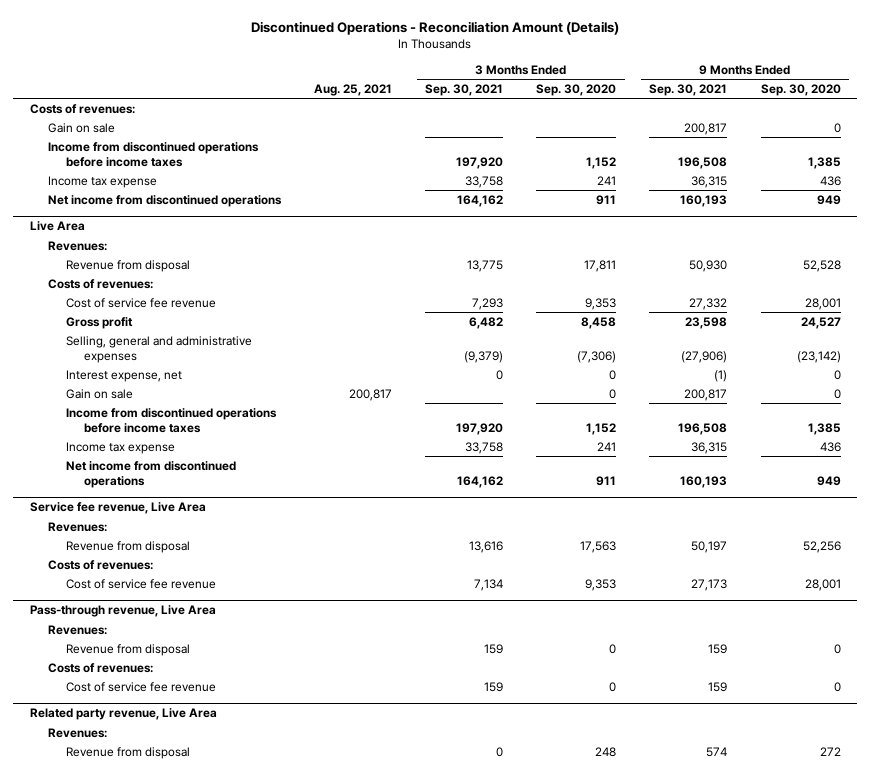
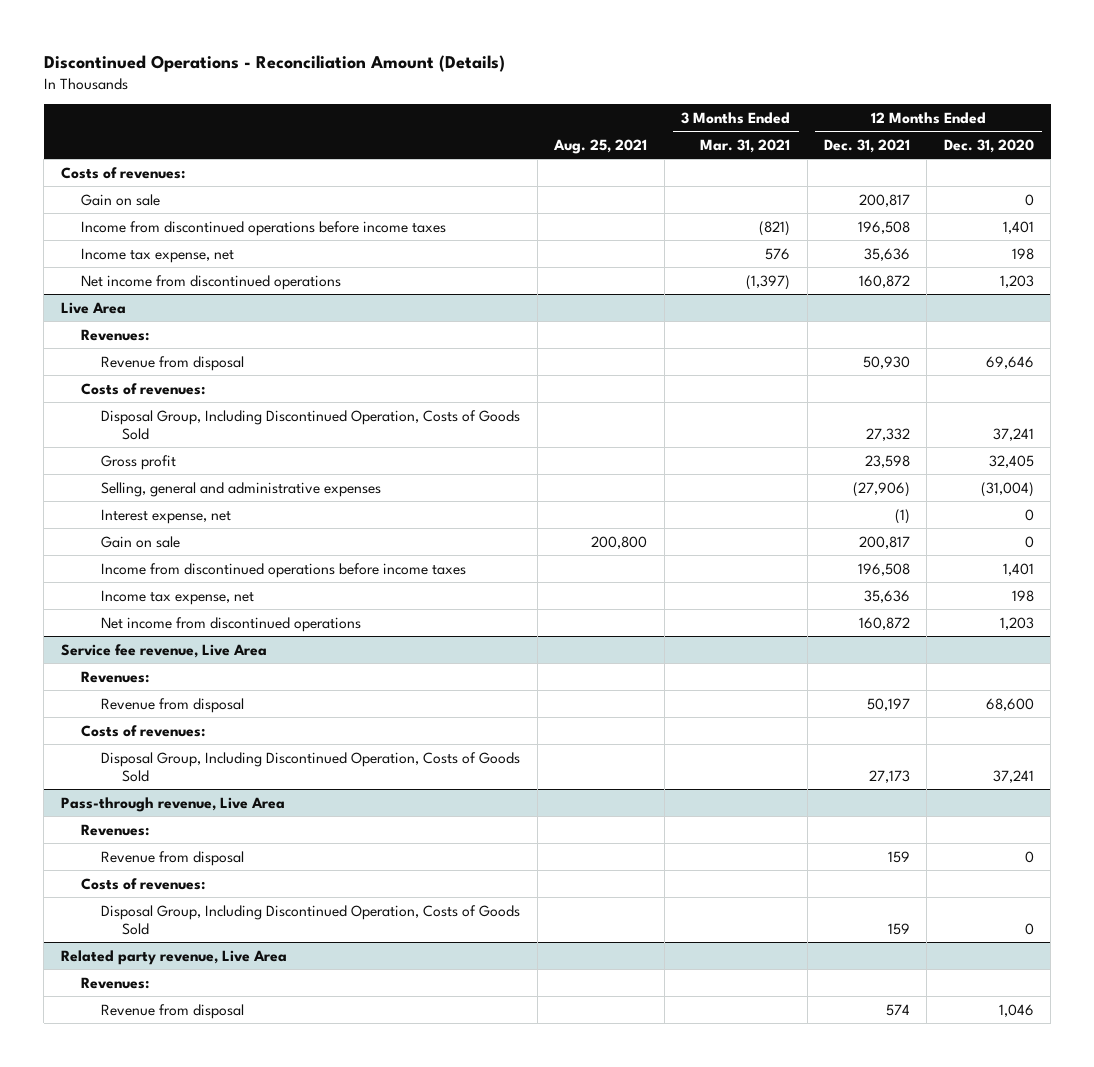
- | Aug. 25, 2021 | 3 Months Ended Sep. 30, 2021 | 3 Months Ended Sep. 30, 2020 | 9 Months Ended Sep. 30, 2021 | 9 Months Ended Sep. 30, 2020
+ | Aug. 25, 2021 | 3 Months Ended Mar. 31, 2021 | 12 Months Ended Dec. 31, 2021 | 12 Months Ended Dec. 31, 2020
- Income tax expense | | 33,758 | 241 | 36,315 | 436
+ Income tax expense, net | | 576 | 35,636 | 198
@ Live Area
- Cost of service fee revenue | | 7,293 | 9,353 | 27,332 | 28,001
+ Disposal Group, Including Discontinued Operation, Costs of Goods Sold | | | 27,332 | 37,241
- Gain on sale | 200,817 | | 0 | 200,817 | 0
+ Gain on sale | 200,800 | | 200,817 | 0
- Income tax expense | | 33,758 | 241 | 36,315 | 436
+ Income tax expense, net | | | 35,636 | 198
@ Service fee revenue, Live Area
- Cost of service fee revenue | | 7,134 | 9,353 | 27,173 | 28,001
+ Disposal Group, Including Discontinued Operation, Costs of Goods Sold | | | 27,173 | 37,241
@ Pass-through revenue, Live Area
- Cost of service fee revenue | | 159 | 0 | 159 | 0
+ Disposal Group, Including Discontinued Operation, Costs of Goods Sold | | | 159 | 0

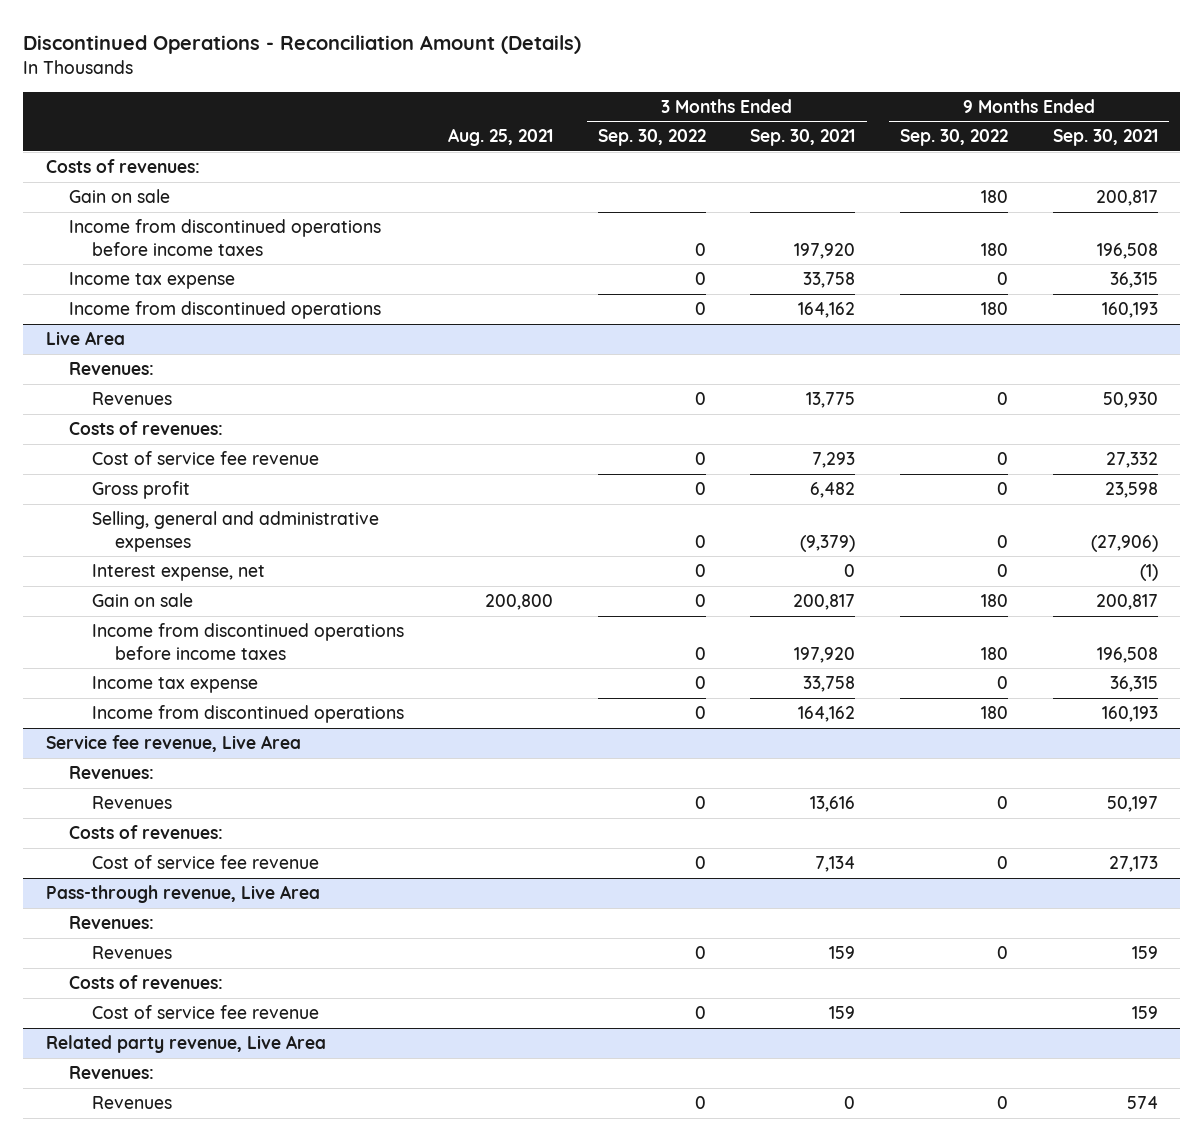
- | Aug. 25, 2021 | 3 Months Ended Mar. 31, 2021 | 12 Months Ended Dec. 31, 2021 | 12 Months Ended Dec. 31, 2020
+ | Aug. 25, 2021 | 3 Months Ended Sep. 30, 2022 | 3 Months Ended Sep. 30, 2021 | 9 Months Ended Sep. 30, 2022 | 9 Months Ended Sep. 30, 2021
- Income tax expense, net | | 576 | 35,636 | 198
- Net income from discontinued operations | | (1,397) | 160,872 | 1,203
+ Income tax expense | | 0 | 33,758 | 0 | 36,315
+ Income from discontinued operations | | 0 | 164,162 | 180 | 160,193
@ Live Area
- Revenue from disposal | | | 50,930 | 69,646
+ Revenues | | 0 | 13,775 | 0 | 50,930
- Disposal Group, Including Discontinued Operation, Costs of Goods Sold | | | 27,332 | 37,241
+ Cost of service fee revenue | | 0 | 7,293 | 0 | 27,332
- Income tax expense, net | | | 35,636 | 198
- Net income from discontinued operations | | | 160,872 | 1,203
+ Income tax expense | | 0 | 33,758 | 0 | 36,315
+ Income from discontinued operations | | 0 | 164,162 | 180 | 160,193
@ Service fee revenue, Live Area
- Revenue from disposal | | | 50,197 | 68,600
+ Revenues | | 0 | 13,616 | 0 | 50,197
- Disposal Group, Including Discontinued Operation, Costs of Goods Sold | | | 27,173 | 37,241
+ Cost of service fee revenue | | 0 | 7,134 | 0 | 27,173
@ Pass-through revenue, Live Area
- Revenue from disposal | | | 159 | 0
+ Revenues | | 0 | 159 | 0 | 159
- Disposal Group, Including Discontinued Operation, Costs of Goods Sold | | | 159 | 0
+ Cost of service fee revenue | | 0 | 159 | | 159
@ Related party revenue, Live Area
- Revenue from disposal | | | 574 | 1,046
+ Revenues | | 0 | 0 | 0 | 574

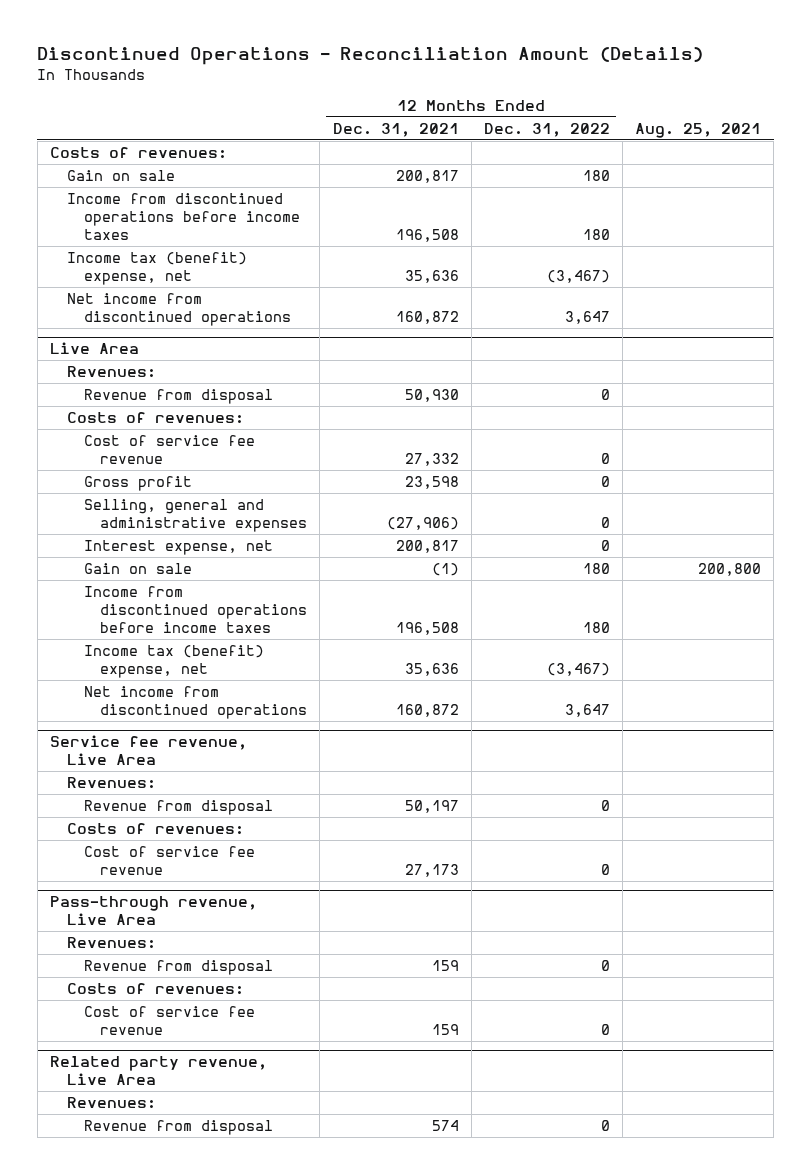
- | Aug. 25, 2021 | 3 Months Ended Sep. 30, 2022 | 3 Months Ended Sep. 30, 2021 | 9 Months Ended Sep. 30, 2022 | 9 Months Ended Sep. 30, 2021
+ | 12 Months Ended Dec. 31, 2021 | 12 Months Ended Dec. 31, 2022 | Aug. 25, 2021
- Income tax expense | | 0 | 33,758 | 0 | 36,315
- Income from discontinued operations | | 0 | 164,162 | 180 | 160,193
+ Income tax (benefit) expense, net | 35,636 | (3,467) |
+ Net income from discontinued operations | 160,872 | 3,647 |
@ Live Area
- Revenues | | 0 | 13,775 | 0 | 50,930
+ Revenue from disposal | 50,930 | 0 |
- Income tax expense | | 0 | 33,758 | 0 | 36,315
- Income from discontinued operations | | 0 | 164,162 | 180 | 160,193
+ Income tax (benefit) expense, net | 35,636 | (3,467) |
+ Net income from discontinued operations | 160,872 | 3,647 |
@ Service fee revenue, Live Area
- Revenues | | 0 | 13,616 | 0 | 50,197
+ Revenue from disposal | 50,197 | 0 |
@ Pass-through revenue, Live Area
- Revenues | | 0 | 159 | 0 | 159
+ Revenue from disposal | 159 | 0 |
@ Related party revenue, Live Area
- Revenues | | 0 | 0 | 0 | 574
+ Revenue from disposal | 574 | 0 |

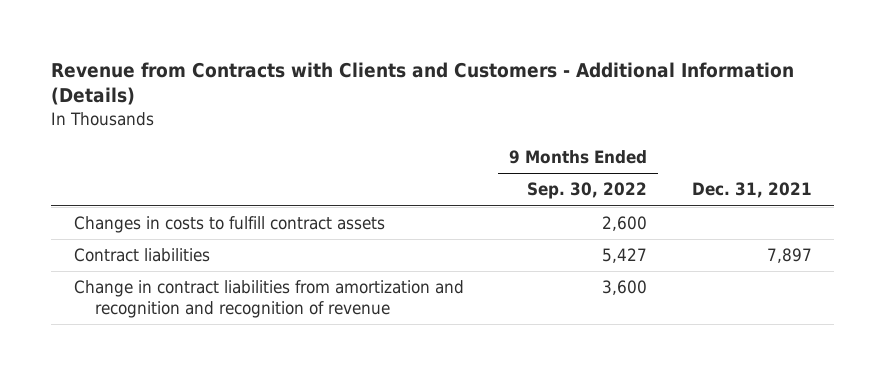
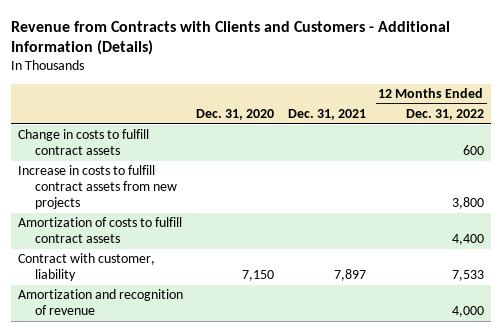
- | 9 Months Ended Sep. 30, 2022 | Dec. 31, 2021
+ | Dec. 31, 2020 | Dec. 31, 2021 | 12 Months Ended Dec. 31, 2022
- Changes in costs to fulfill contract assets | 2,600 |
- Contract liabilities | 5,427 | 7,897
- Change in contract liabilities from amortization and recognition and recognition of revenue | 3,600 |
+ Change in costs to fulfill contract assets | | | 600
+ Increase in costs to fulfill contract assets from new projects | | | 3,800
+ Amortization of costs to fulfill contract assets | | | 4,400
+ Contract with customer, liability | 7,150 | 7,897 | 7,533
+ Amortization and recognition of revenue | | | 4,000

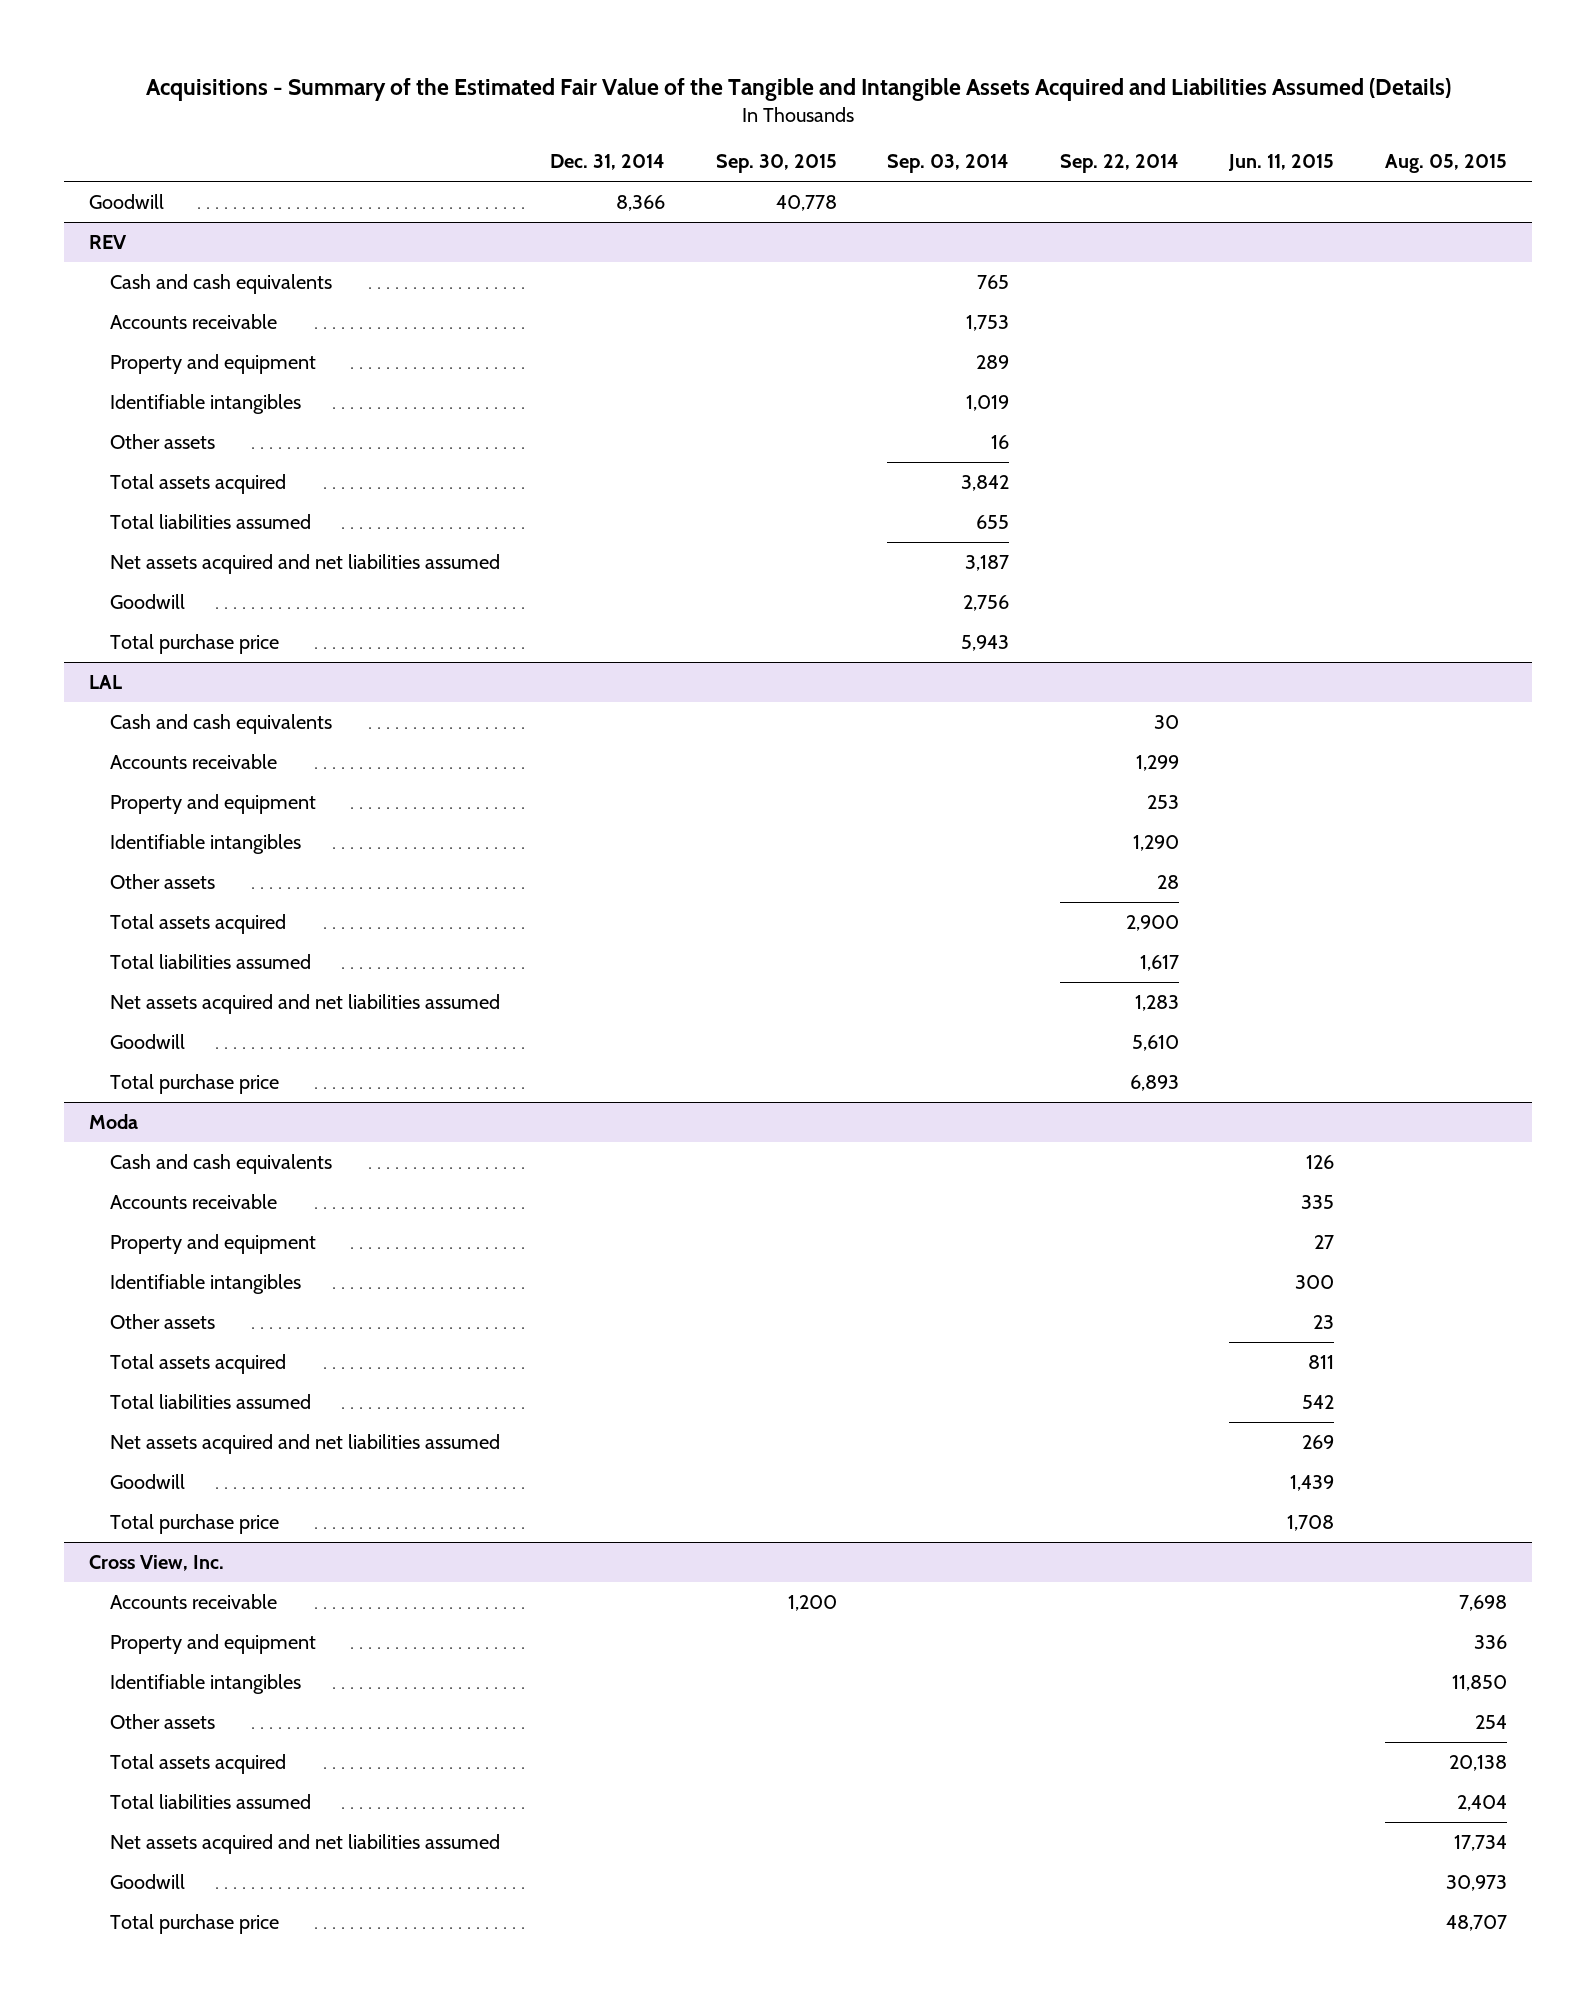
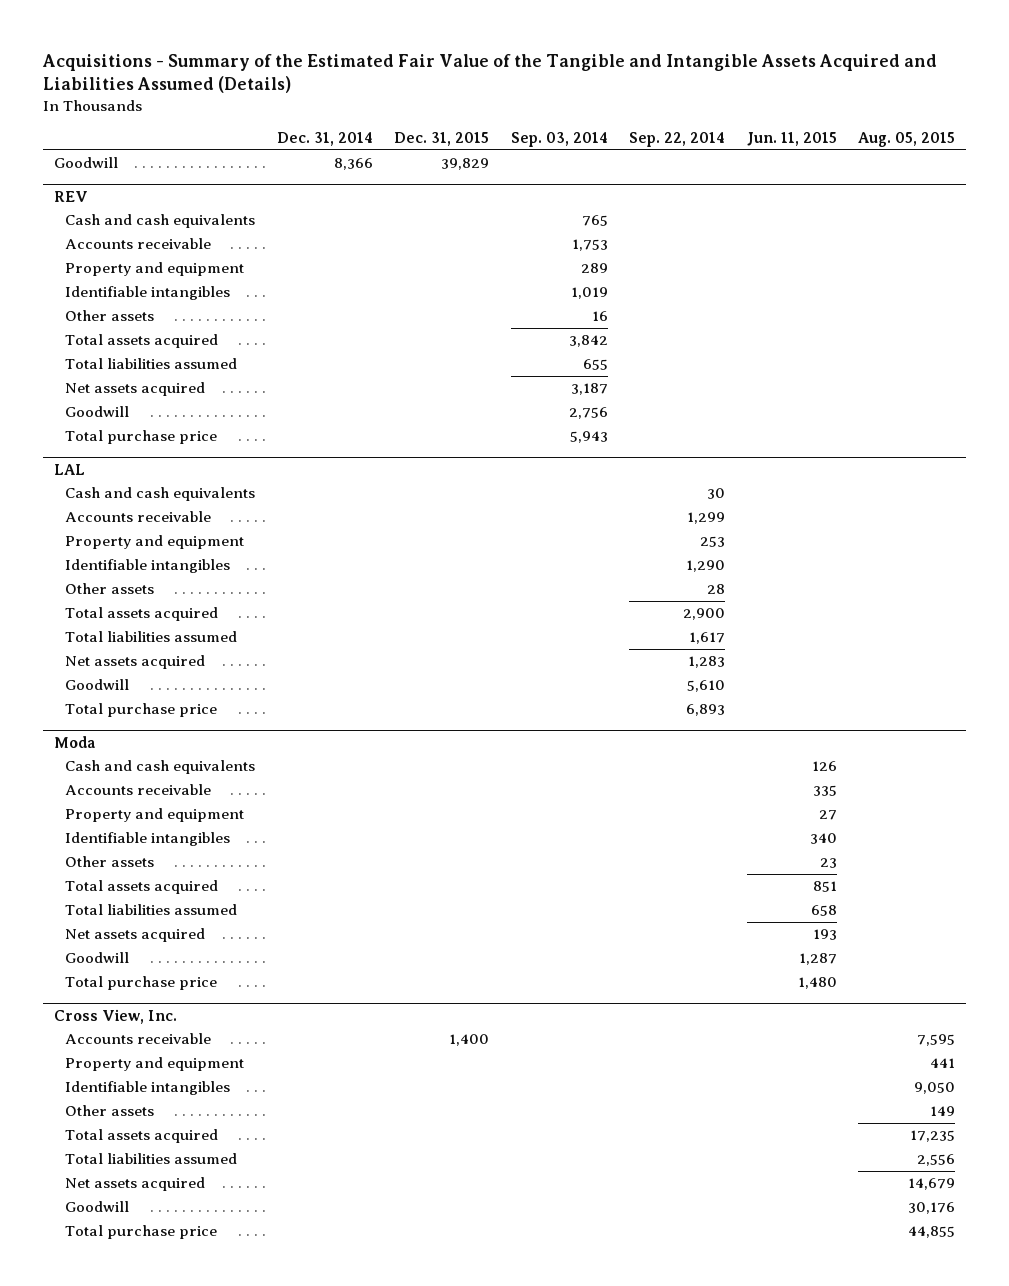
- | Dec. 31, 2014 | Sep. 30, 2015 | Sep. 03, 2014 | Sep. 22, 2014 | Jun. 11, 2015 | Aug. 05, 2015
+ | Dec. 31, 2014 | Dec. 31, 2015 | Sep. 03, 2014 | Sep. 22, 2014 | Jun. 11, 2015 | Aug. 05, 2015
@ REV
- Net assets acquired and net liabilities assumed | | | 3,187 | | |
+ Net assets acquired | | | 3,187 | | |
@ LAL
- Net assets acquired and net liabilities assumed | | | | 1,283 | |
+ Net assets acquired | | | | 1,283 | |
@ Moda
- Identifiable intangibles | | | | | 300 |
+ Identifiable intangibles | | | | | 340 |
- Total assets acquired | | | | | 811 |
- Total liabilities assumed | | | | | 542 |
- Net assets acquired and net liabilities assumed | | | | | 269 |
- Goodwill | | | | | 1,439 |
- Total purchase price | | | | | 1,708 |
+ Total assets acquired | | | | | 851 |
+ Total liabilities assumed | | | | | 658 |
+ Net assets acquired | | | | | 193 |
+ Goodwill | | | | | 1,287 |
+ Total purchase price | | | | | 1,480 |
@ Cross View, Inc.
- Accounts receivable | | 1,200 | | | | 7,698
- Property and equipment | | | | | | 336
- Identifiable intangibles | | | | | | 11,850
- Other assets | | | | | | 254
- Total assets acquired | | | | | | 20,138
- Total liabilities assumed | | | | | | 2,404
- Net assets acquired and net liabilities assumed | | | | | | 17,734
- Goodwill | | | | | | 30,973
- Total purchase price | | | | | | 48,707
+ Accounts receivable | | 1,400 | | | | 7,595
+ Property and equipment | | | | | | 441
+ Identifiable intangibles | | | | | | 9,050
+ Other assets | | | | | | 149
+ Total assets acquired | | | | | | 17,235
+ Total liabilities assumed | | | | | | 2,556
+ Net assets acquired | | | | | | 14,679
+ Goodwill | | | | | | 30,176
+ Total purchase price | | | | | | 44,855

